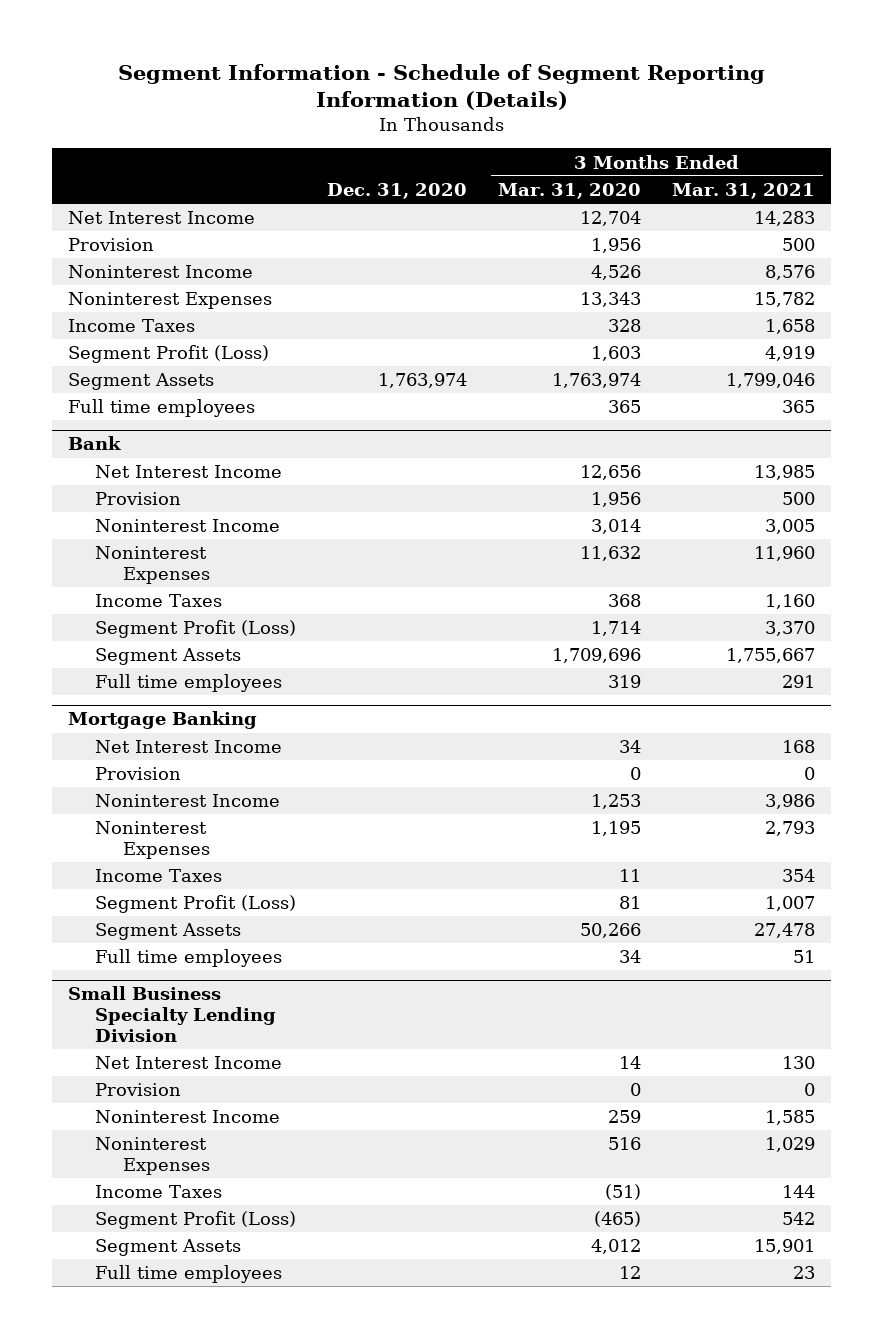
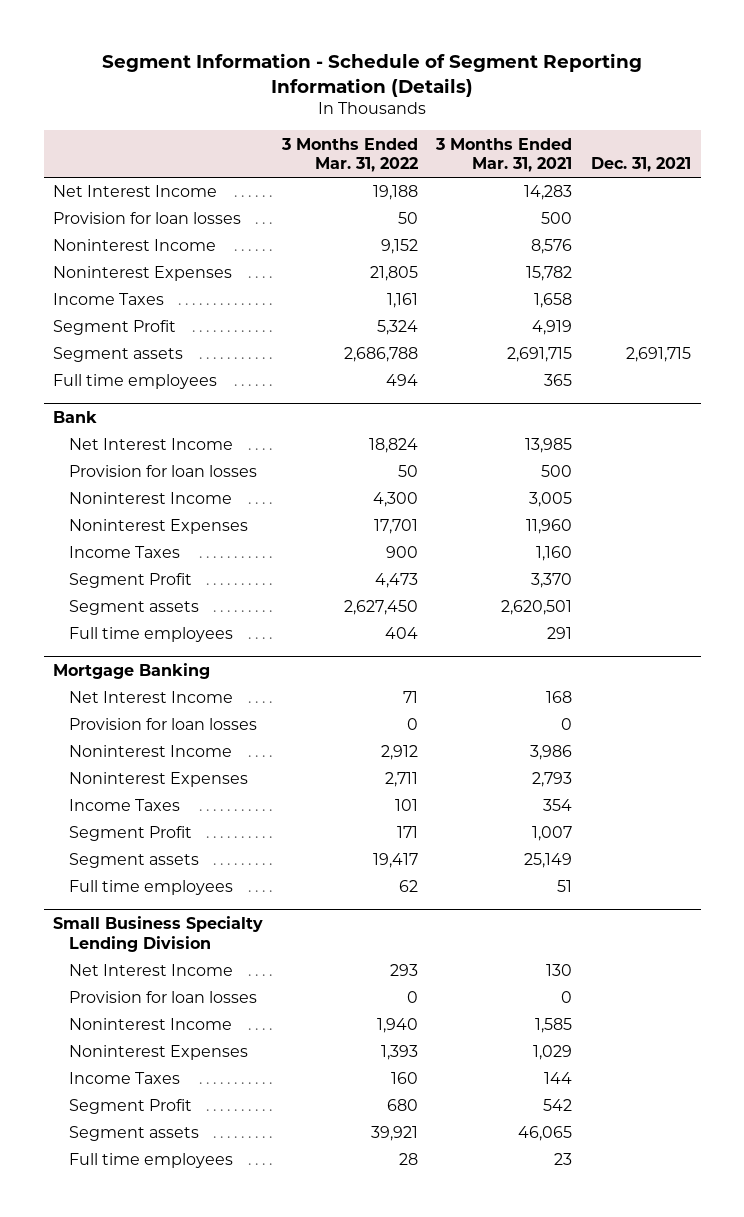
- | Dec. 31, 2020 | 3 Months Ended Mar. 31, 2020 | 3 Months Ended Mar. 31, 2021
+ | 3 Months Ended Mar. 31, 2022 | 3 Months Ended Mar. 31, 2021 | Dec. 31, 2021
- Provision | | 1,956 | 500
+ Provision for loan losses | 50 | 500 |
- Segment Profit (Loss) | | 1,603 | 4,919
- Segment Assets | 1,763,974 | 1,763,974 | 1,799,046
+ Segment Profit | 5,324 | 4,919 |
+ Segment assets | 2,686,788 | 2,691,715 | 2,691,715
@ Bank
- Provision | | 1,956 | 500
+ Provision for loan losses | 50 | 500 |
- Segment Profit (Loss) | | 1,714 | 3,370
- Segment Assets | | 1,709,696 | 1,755,667
+ Segment Profit | 4,473 | 3,370 |
+ Segment assets | 2,627,450 | 2,620,501 |
@ Mortgage Banking
- Provision | | 0 | 0
+ Provision for loan losses | 0 | 0 |
- Segment Profit (Loss) | | 81 | 1,007
- Segment Assets | | 50,266 | 27,478
+ Segment Profit | 171 | 1,007 |
+ Segment assets | 19,417 | 25,149 |
@ Small Business Specialty Lending Division
- Provision | | 0 | 0
+ Provision for loan losses | 0 | 0 |
- Segment Profit (Loss) | | (465) | 542
- Segment Assets | | 4,012 | 15,901
+ Segment Profit | 680 | 542 |
+ Segment assets | 39,921 | 46,065 |

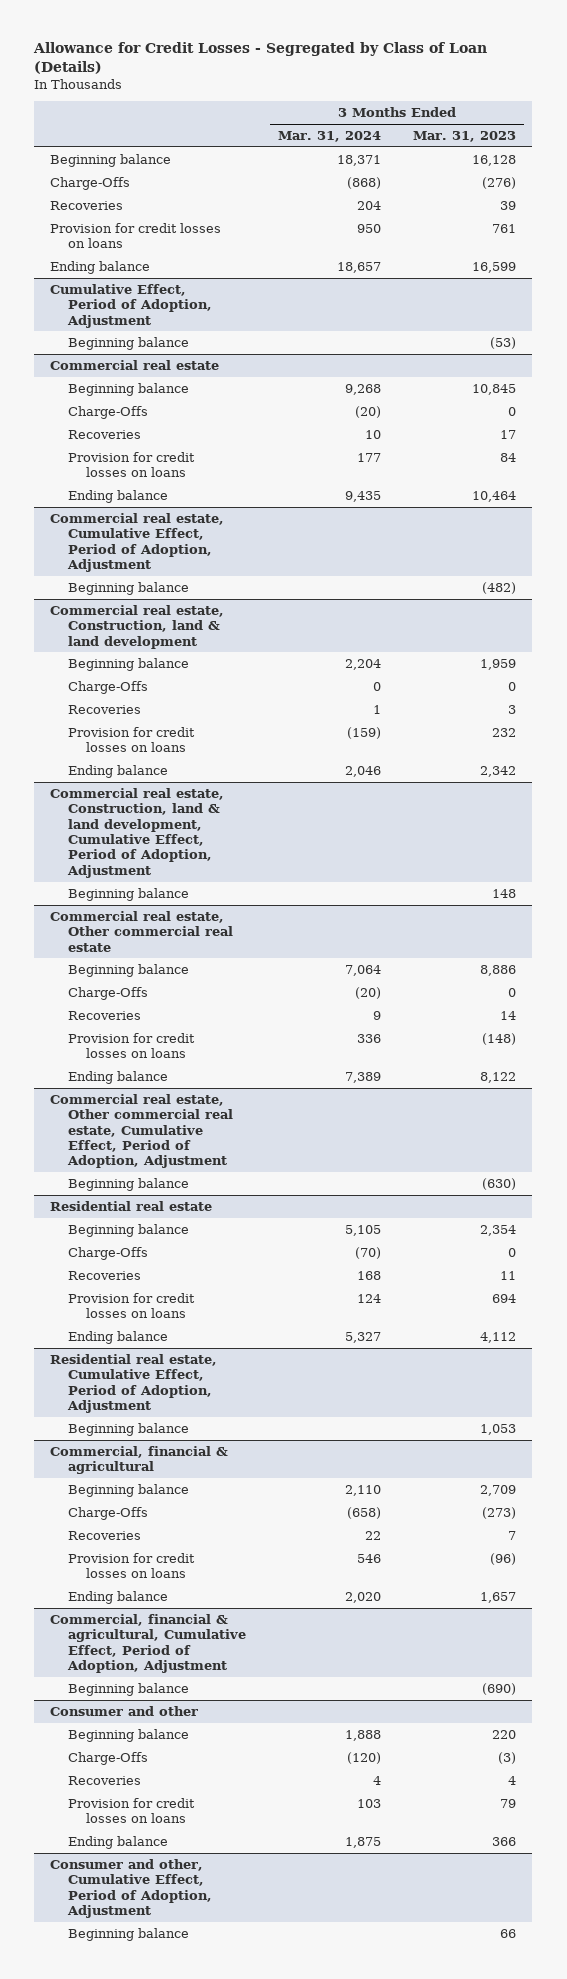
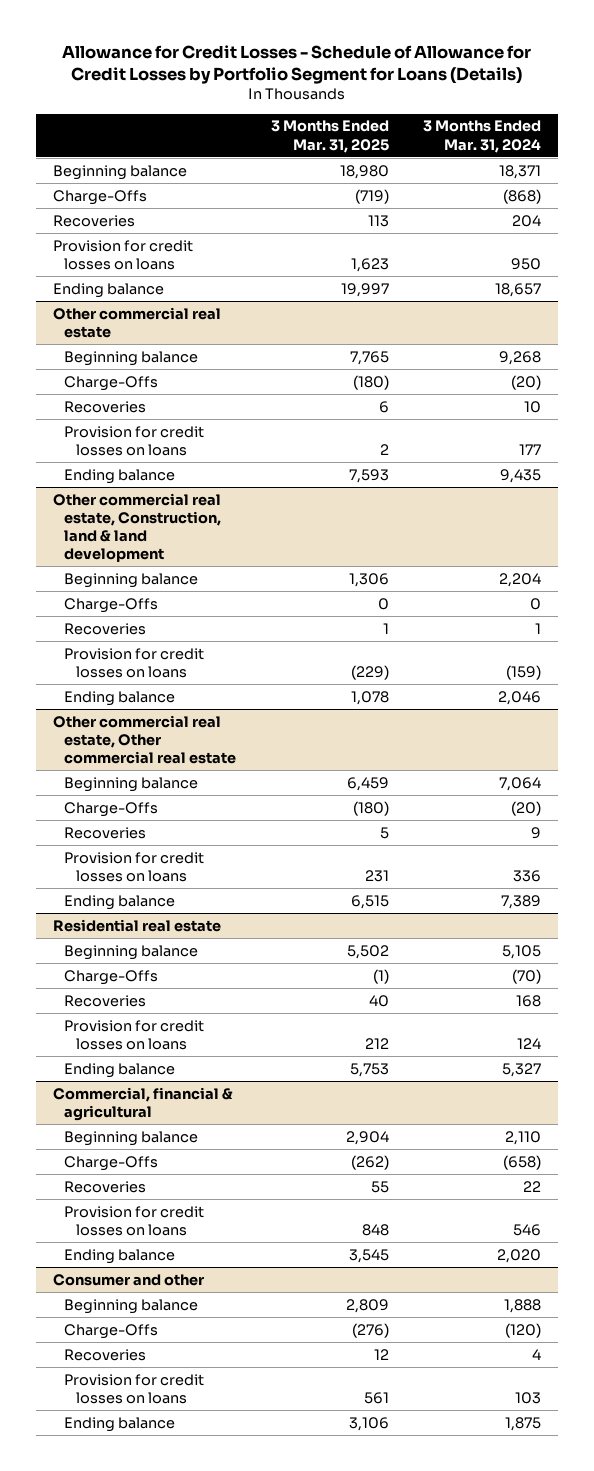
- Allowance for Credit Losses - Segregated by Class of Loan (Details)
+ Allowance for Credit Losses - Schedule of Allowance for Credit Losses by Portfolio Segment for Loans (Details)
- | 3 Months Ended Mar. 31, 2024 | 3 Months Ended Mar. 31, 2023
+ | 3 Months Ended Mar. 31, 2025 | 3 Months Ended Mar. 31, 2024
- Cumulative Effect, Period of Adoption, Adjustment
- Beginning balance | | (53)
- Commercial real estate
+ Other commercial real estate
- Commercial real estate, Cumulative Effect, Period of Adoption, Adjustment
- Beginning balance | | (482)
- Commercial real estate, Construction, land & land development
+ Other commercial real estate, Construction, land & land development
- Commercial real estate, Construction, land & land development, Cumulative Effect, Period of Adoption, Adjustment
- Beginning balance | | 148
- Commercial real estate, Other commercial real estate
+ Other commercial real estate, Other commercial real estate
- Commercial real estate, Other commercial real estate, Cumulative Effect, Period of Adoption, Adjustment
- Beginning balance | | (630)
- Residential real estate, Cumulative Effect, Period of Adoption, Adjustment
- Beginning balance | | 1,053
- Commercial, financial & agricultural, Cumulative Effect, Period of Adoption, Adjustment
- Beginning balance | | (690)
- Consumer and other, Cumulative Effect, Period of Adoption, Adjustment
- Beginning balance | | 66

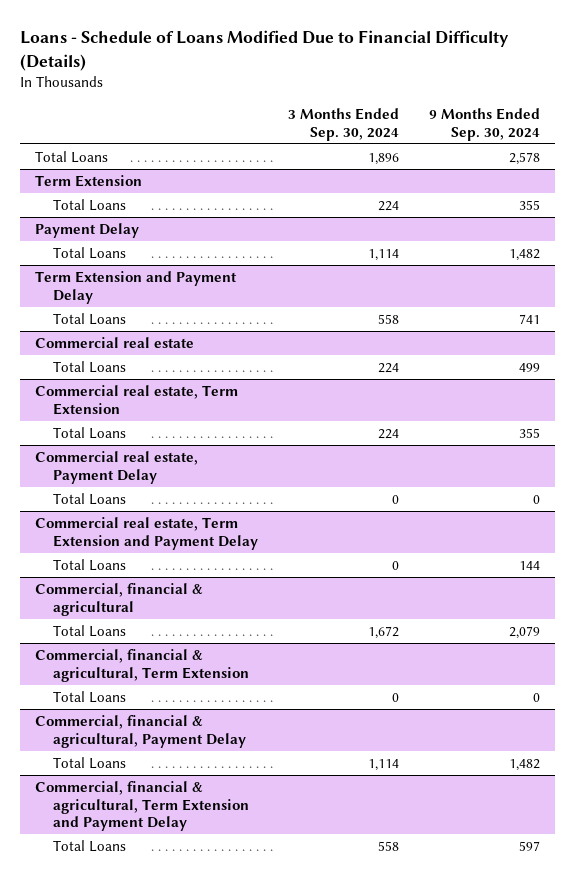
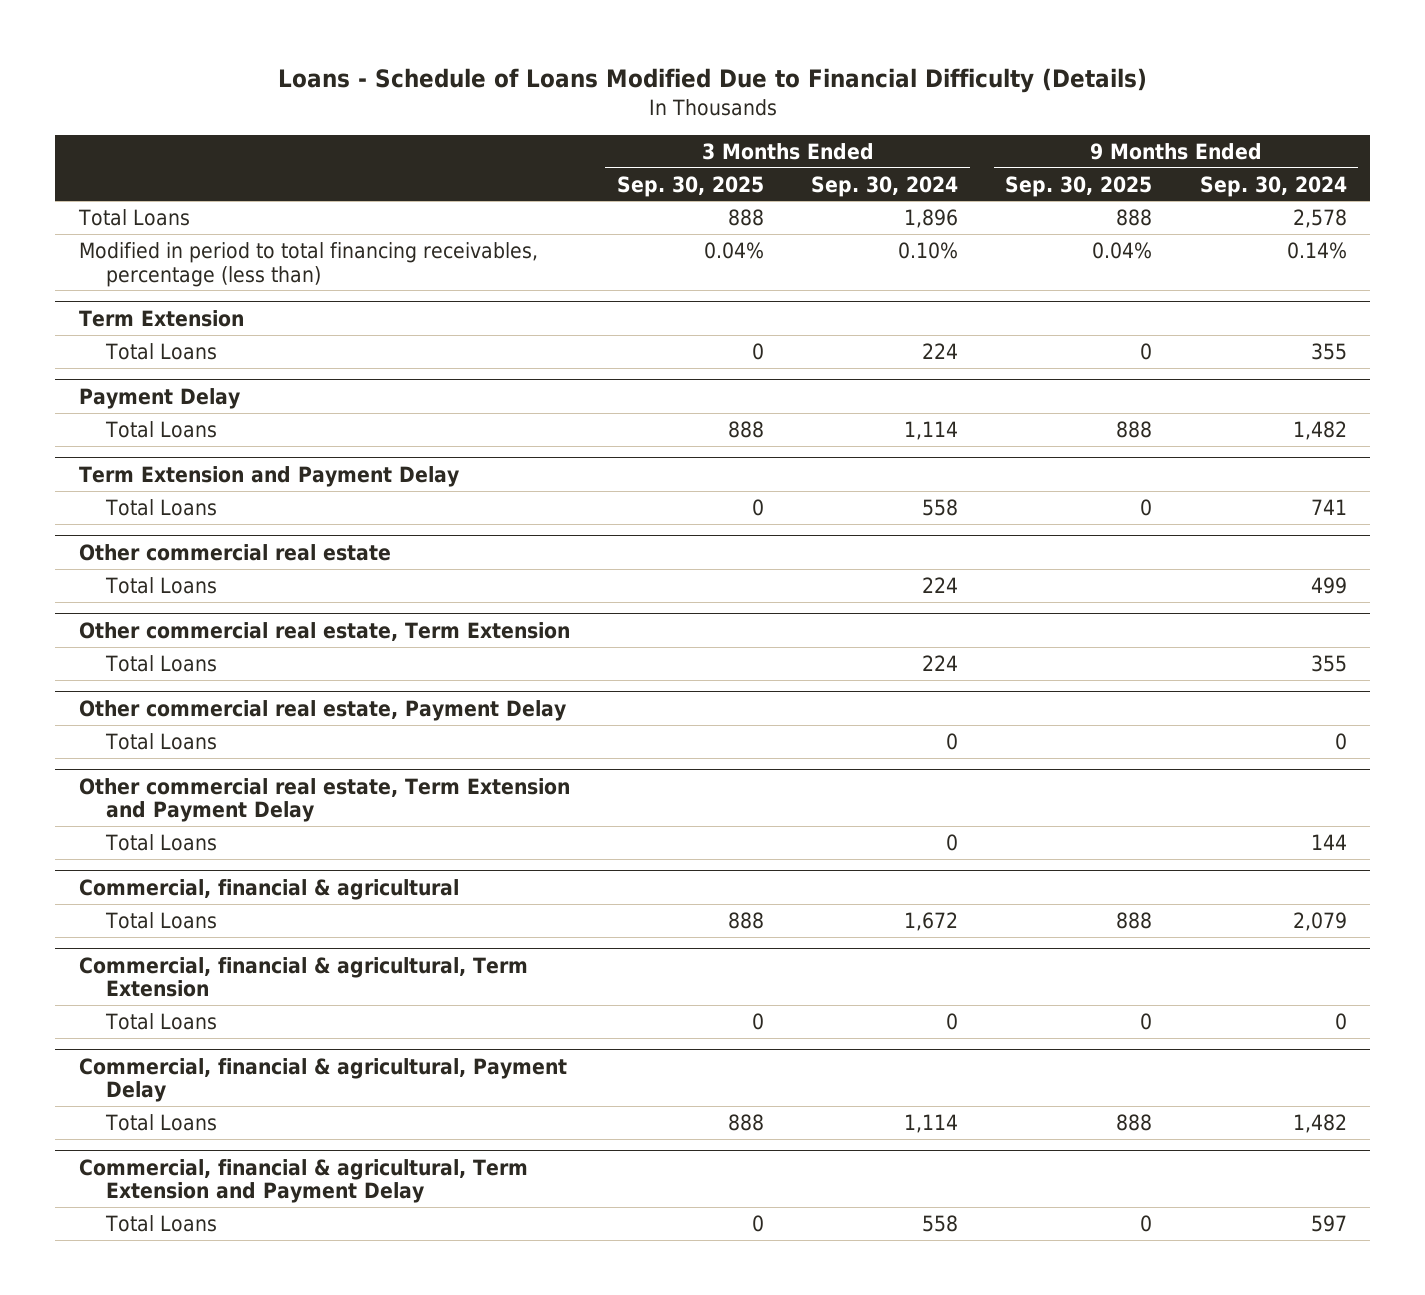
- | 3 Months Ended Sep. 30, 2024 | 9 Months Ended Sep. 30, 2024
+ | 3 Months Ended Sep. 30, 2025 | 3 Months Ended Sep. 30, 2024 | 9 Months Ended Sep. 30, 2025 | 9 Months Ended Sep. 30, 2024
+ Modified in period to total financing receivables, percentage (less than) | 0.04% | 0.10% | 0.04% | 0.14%
- Commercial real estate
+ Other commercial real estate
- Commercial real estate, Term Extension
+ Other commercial real estate, Term Extension
- Commercial real estate, Payment Delay
+ Other commercial real estate, Payment Delay
- Commercial real estate, Term Extension and Payment Delay
+ Other commercial real estate, Term Extension and Payment Delay

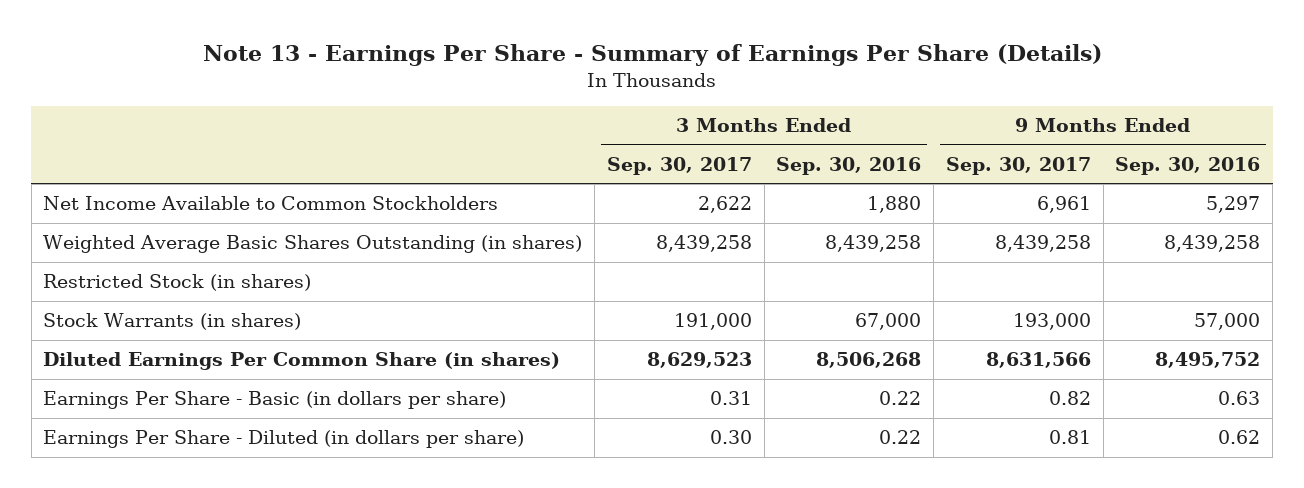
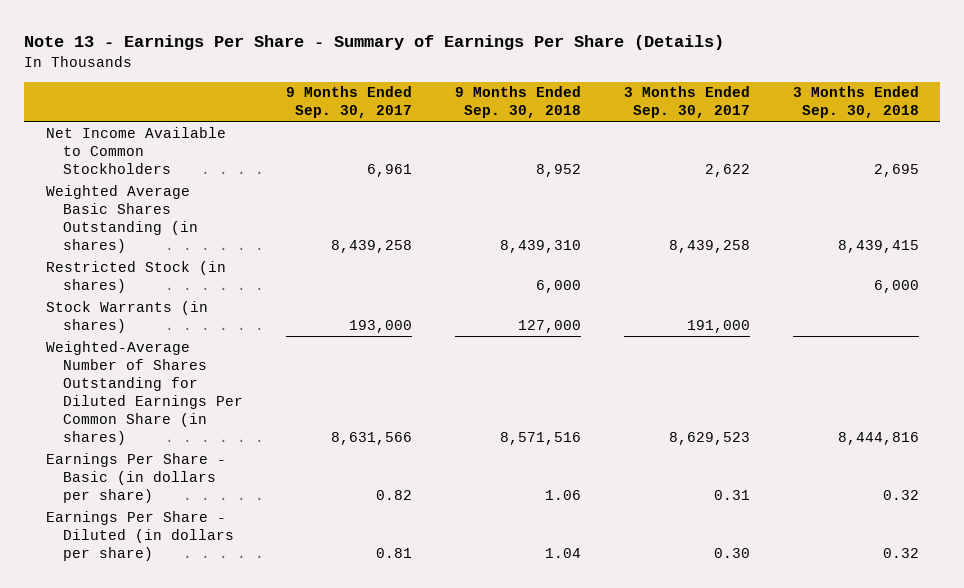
- | 3 Months Ended Sep. 30, 2017 | 3 Months Ended Sep. 30, 2016 | 9 Months Ended Sep. 30, 2017 | 9 Months Ended Sep. 30, 2016
+ | 9 Months Ended Sep. 30, 2017 | 9 Months Ended Sep. 30, 2018 | 3 Months Ended Sep. 30, 2017 | 3 Months Ended Sep. 30, 2018
- Diluted Earnings Per Common Share (in shares) | 8,629,523 | 8,506,268 | 8,631,566 | 8,495,752
+ Weighted-Average Number of Shares Outstanding for Diluted Earnings Per Common Share (in shares) | 8,631,566 | 8,571,516 | 8,629,523 | 8,444,816

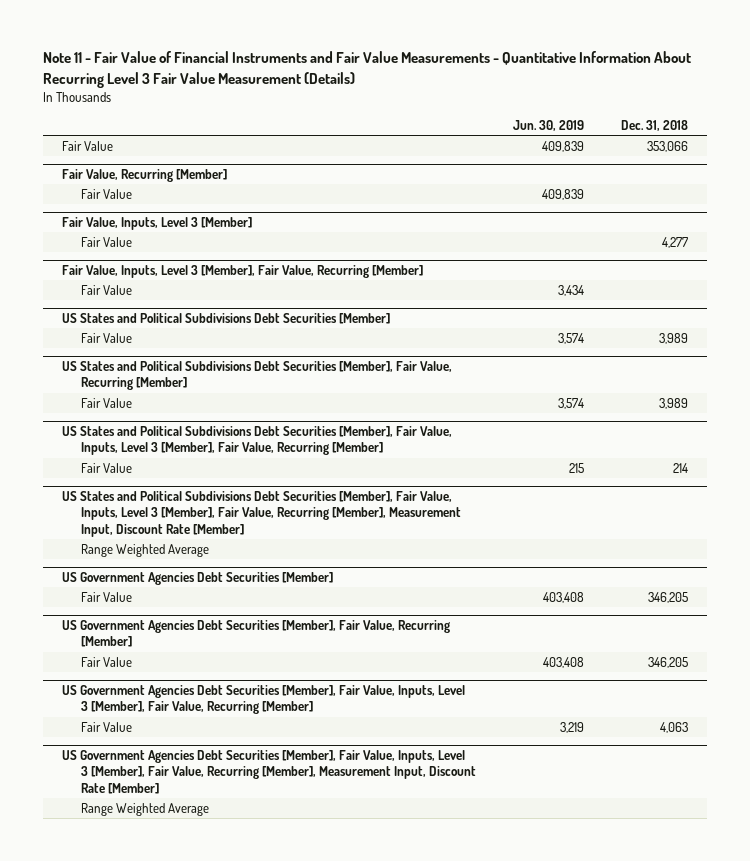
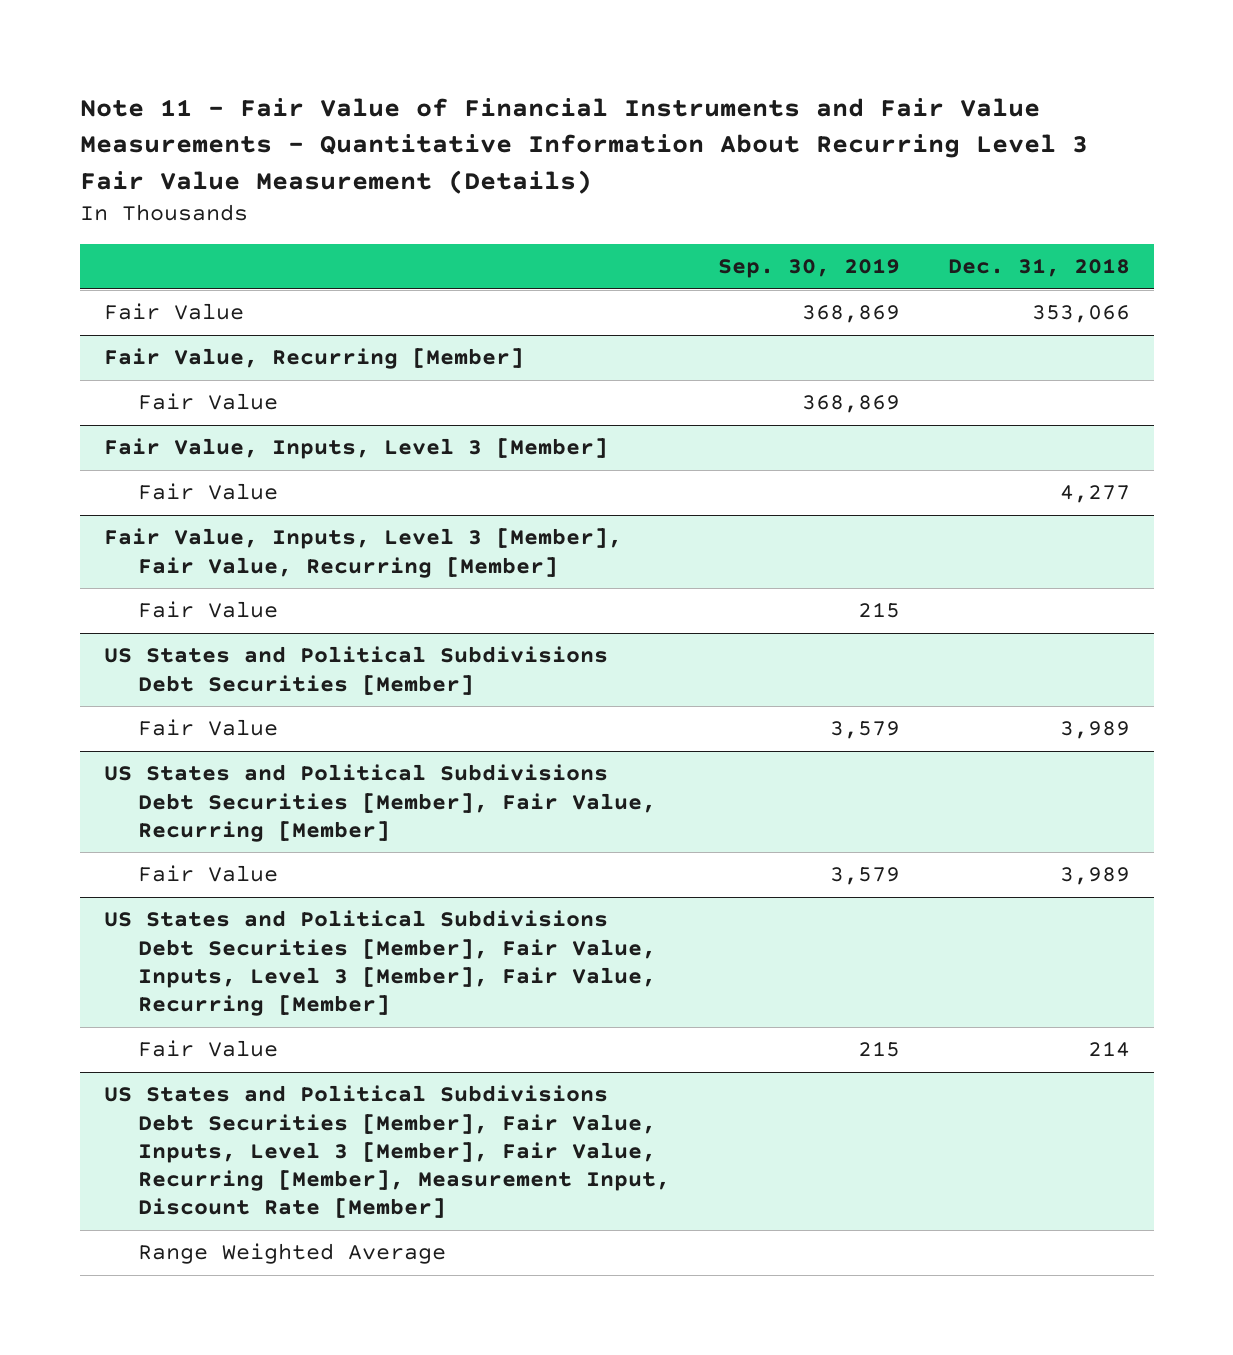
- | Jun. 30, 2019 | Dec. 31, 2018
+ | Sep. 30, 2019 | Dec. 31, 2018
- US Government Agencies Debt Securities [Member]
- Fair Value | 403,408 | 346,205
- US Government Agencies Debt Securities [Member], Fair Value, Recurring [Member]
- Fair Value | 403,408 | 346,205
- US Government Agencies Debt Securities [Member], Fair Value, Inputs, Level 3 [Member], Fair Value, Recurring [Member]
- Fair Value | 3,219 | 4,063
- US Government Agencies Debt Securities [Member], Fair Value, Inputs, Level 3 [Member], Fair Value, Recurring [Member], Measurement Input, Discount Rate [Member]
- Range Weighted Average

